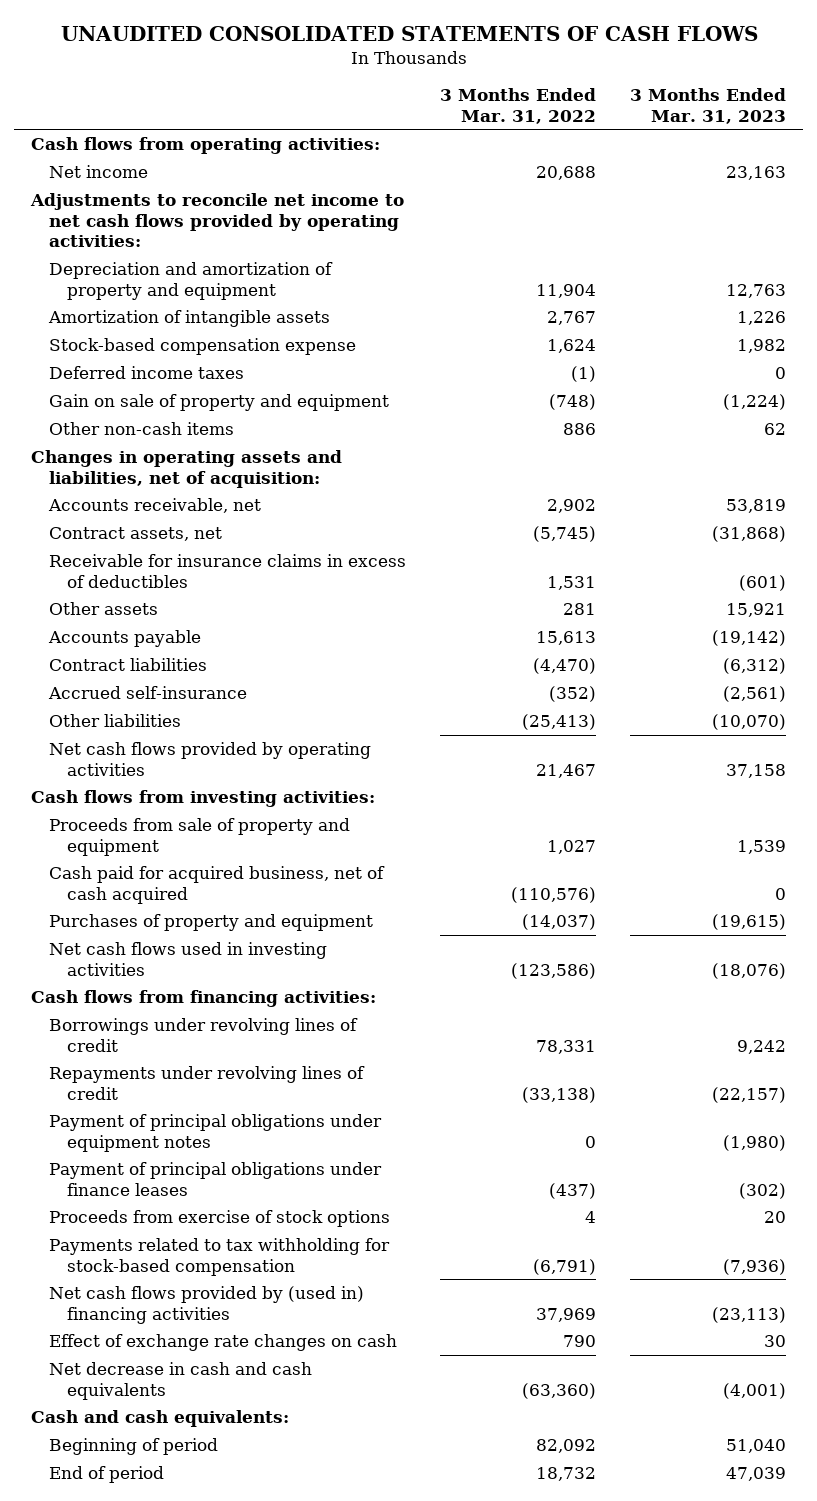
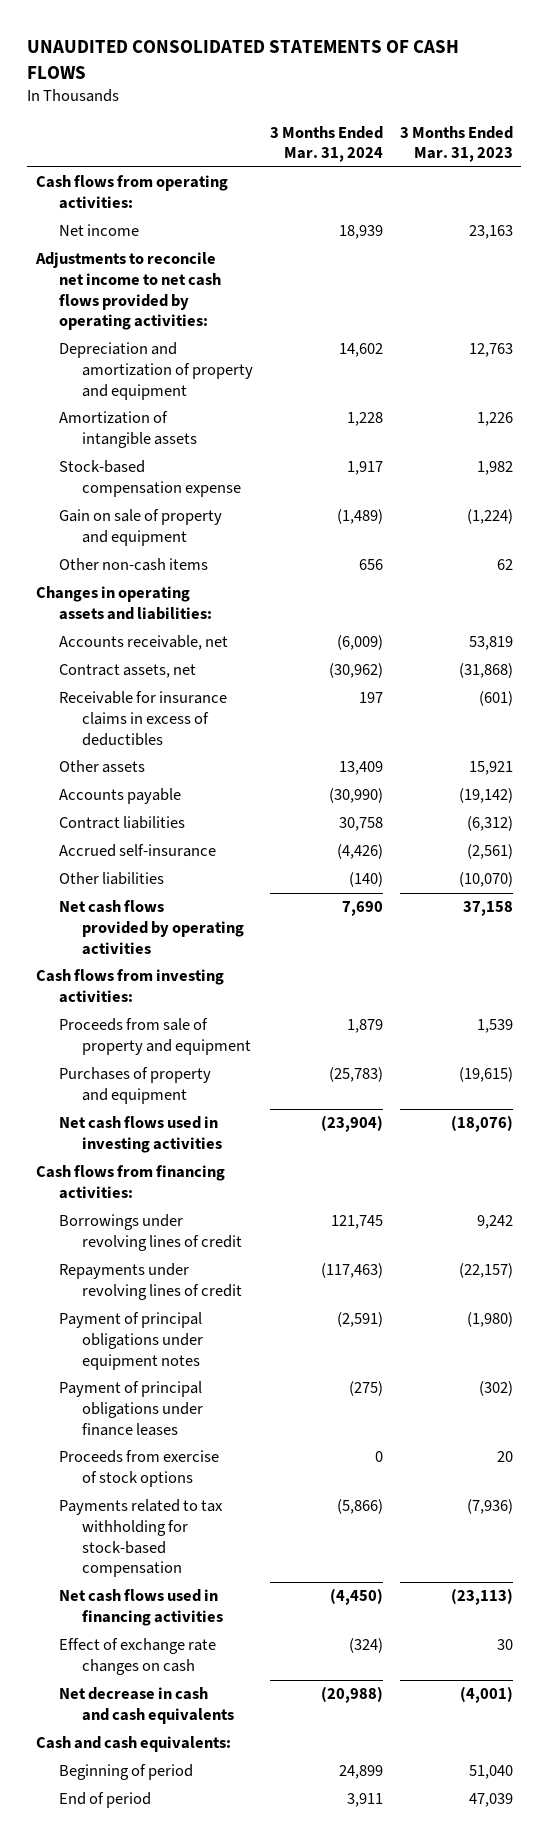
- | 3 Months Ended Mar. 31, 2022 | 3 Months Ended Mar. 31, 2023
+ | 3 Months Ended Mar. 31, 2024 | 3 Months Ended Mar. 31, 2023
- Deferred income taxes | (1) | 0
- Changes in operating assets and liabilities, net of acquisition:
+ Changes in operating assets and liabilities:
- Cash paid for acquired business, net of cash acquired | (110,576) | 0
- Net cash flows provided by (used in) financing activities | 37,969 | (23,113)
+ Net cash flows used in financing activities | (4,450) | (23,113)

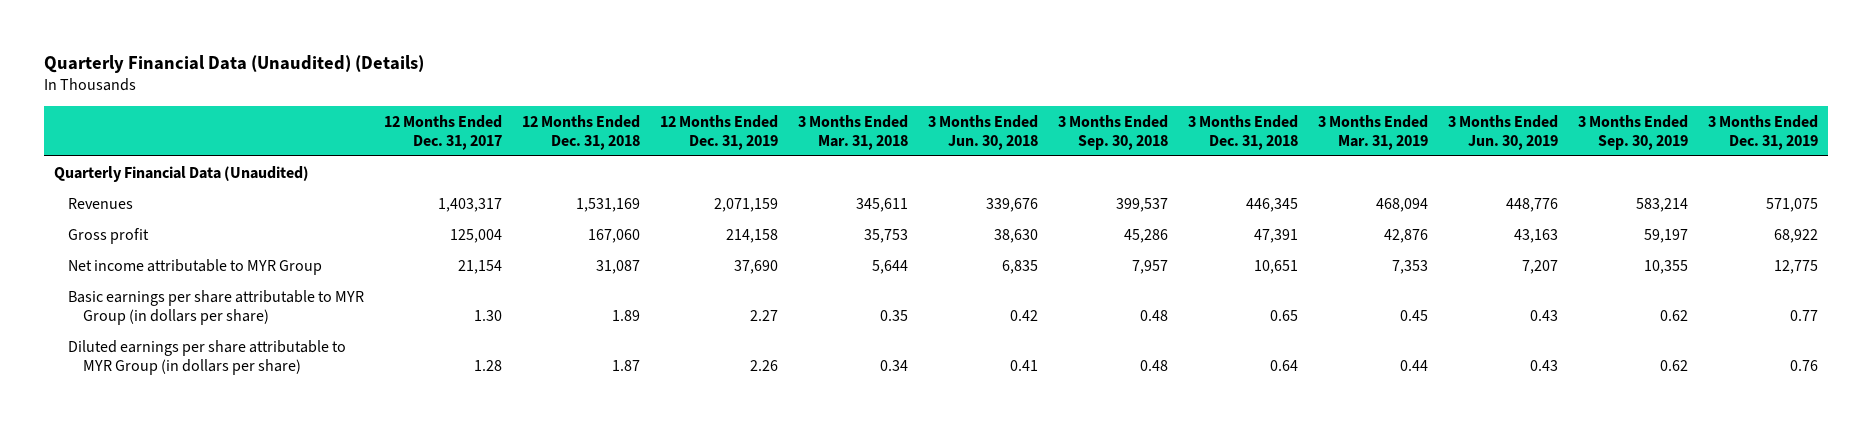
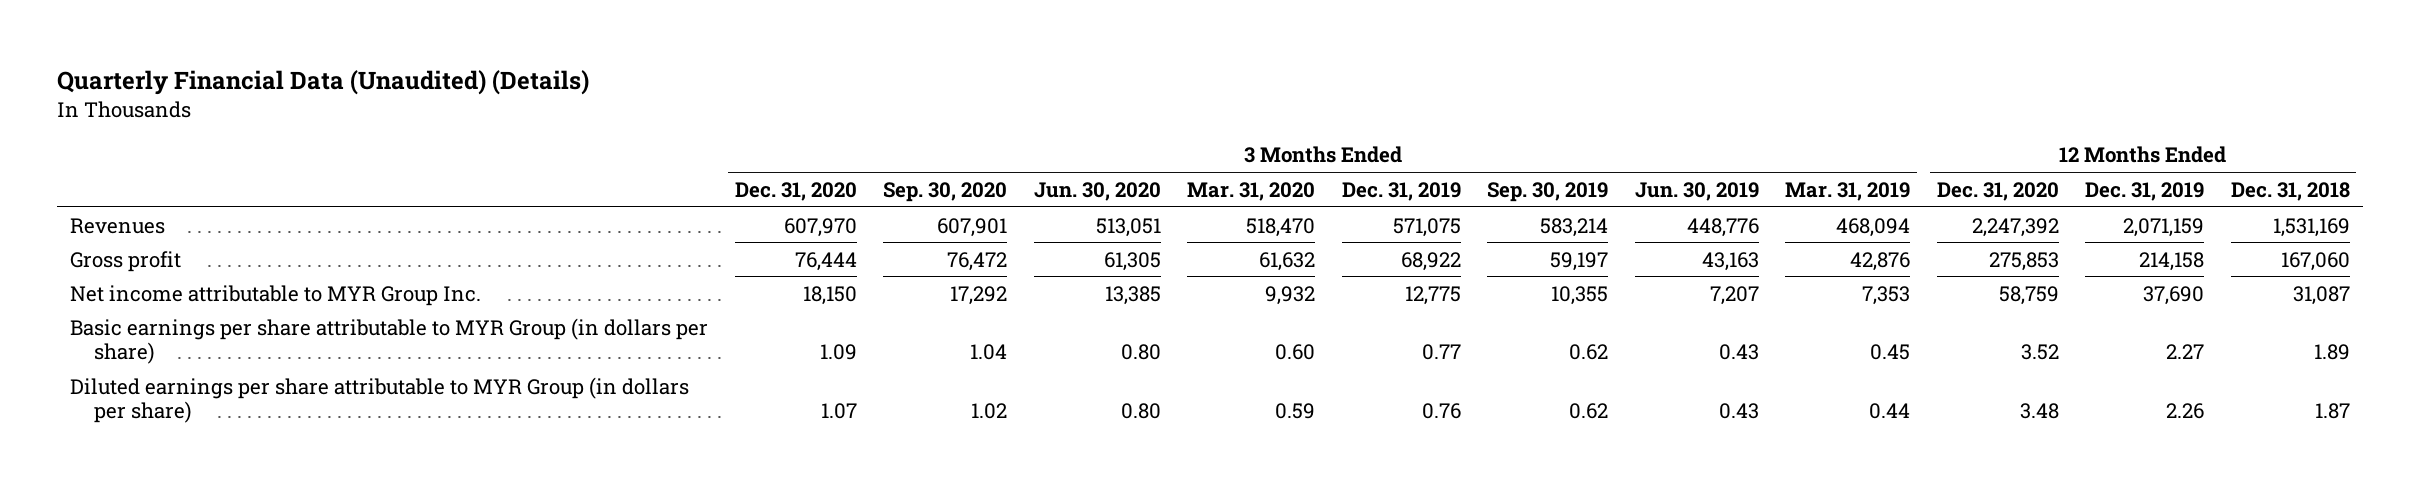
- | 12 Months Ended Dec. 31, 2017 | 12 Months Ended Dec. 31, 2018 | 12 Months Ended Dec. 31, 2019 | 3 Months Ended Mar. 31, 2018 | 3 Months Ended Jun. 30, 2018 | 3 Months Ended Sep. 30, 2018 | 3 Months Ended Dec. 31, 2018 | 3 Months Ended Mar. 31, 2019 | 3 Months Ended Jun. 30, 2019 | 3 Months Ended Sep. 30, 2019 | 3 Months Ended Dec. 31, 2019
+ | 3 Months Ended Dec. 31, 2020 | 3 Months Ended Sep. 30, 2020 | 3 Months Ended Jun. 30, 2020 | 3 Months Ended Mar. 31, 2020 | 3 Months Ended Dec. 31, 2019 | 3 Months Ended Sep. 30, 2019 | 3 Months Ended Jun. 30, 2019 | 3 Months Ended Mar. 31, 2019 | 12 Months Ended Dec. 31, 2020 | 12 Months Ended Dec. 31, 2019 | 12 Months Ended Dec. 31, 2018
- Quarterly Financial Data (Unaudited)
- Net income attributable to MYR Group | 21,154 | 31,087 | 37,690 | 5,644 | 6,835 | 7,957 | 10,651 | 7,353 | 7,207 | 10,355 | 12,775
+ Net income attributable to MYR Group Inc. | 18,150 | 17,292 | 13,385 | 9,932 | 12,775 | 10,355 | 7,207 | 7,353 | 58,759 | 37,690 | 31,087

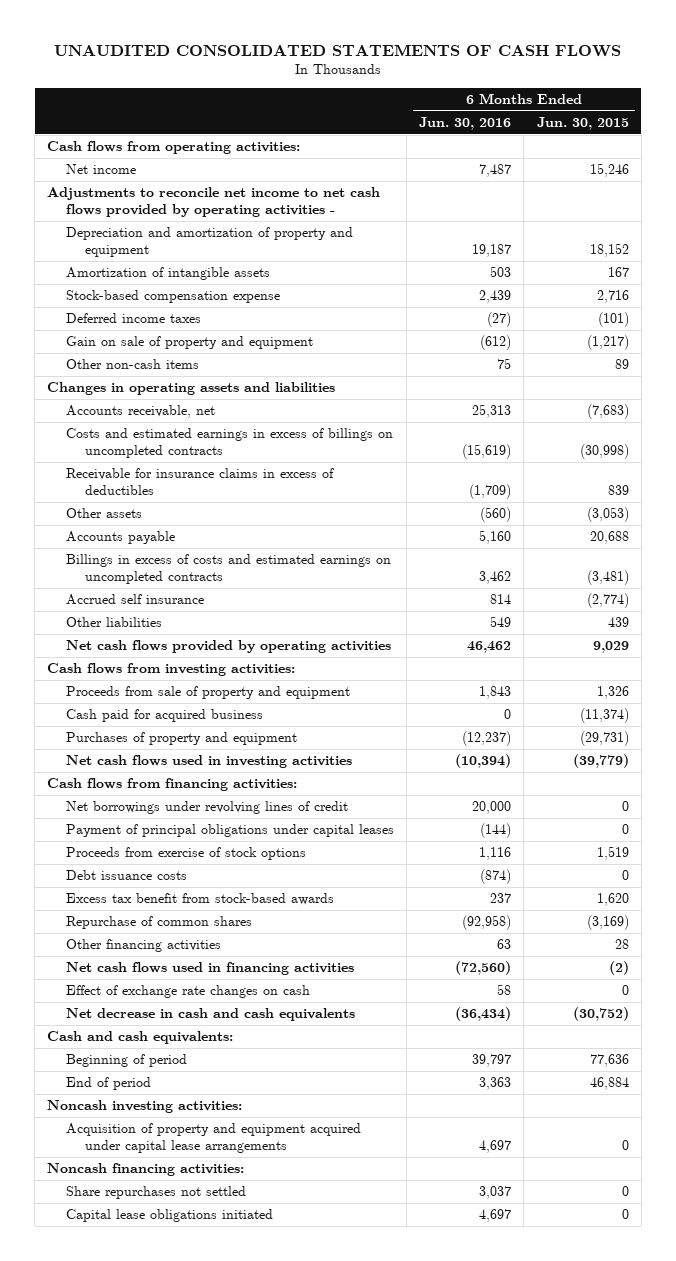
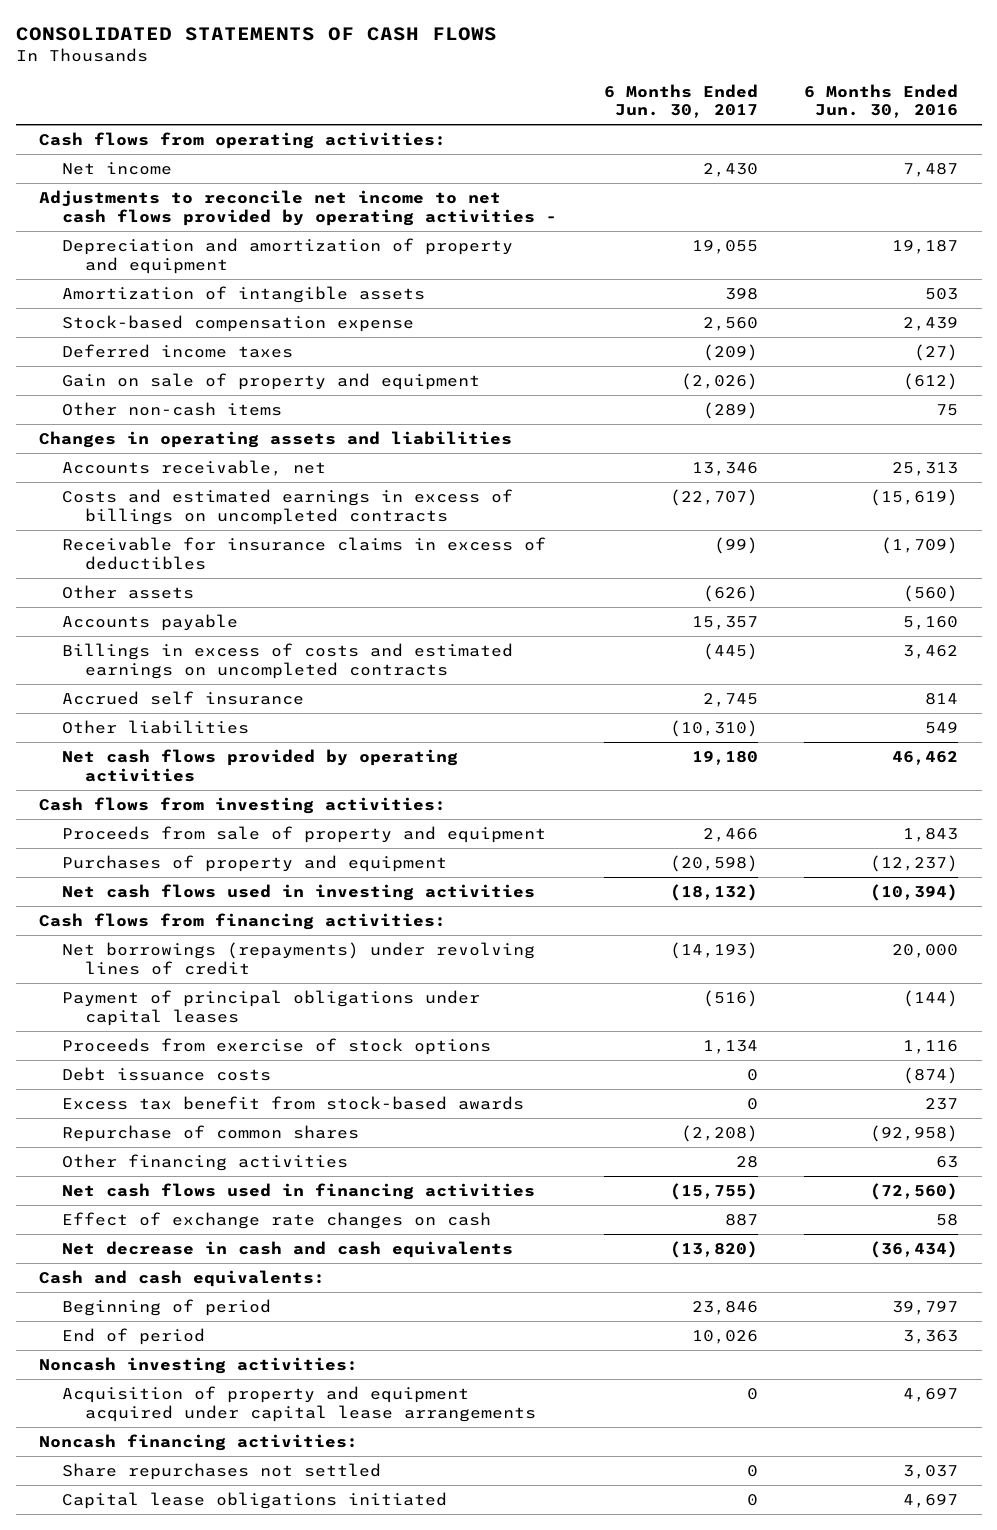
- UNAUDITED CONSOLIDATED STATEMENTS OF CASH FLOWS
+ CONSOLIDATED STATEMENTS OF CASH FLOWS
- | 6 Months Ended Jun. 30, 2016 | 6 Months Ended Jun. 30, 2015
+ | 6 Months Ended Jun. 30, 2017 | 6 Months Ended Jun. 30, 2016
- Cash paid for acquired business | 0 | (11,374)
- Net borrowings under revolving lines of credit | 20,000 | 0
+ Net borrowings (repayments) under revolving lines of credit | (14,193) | 20,000

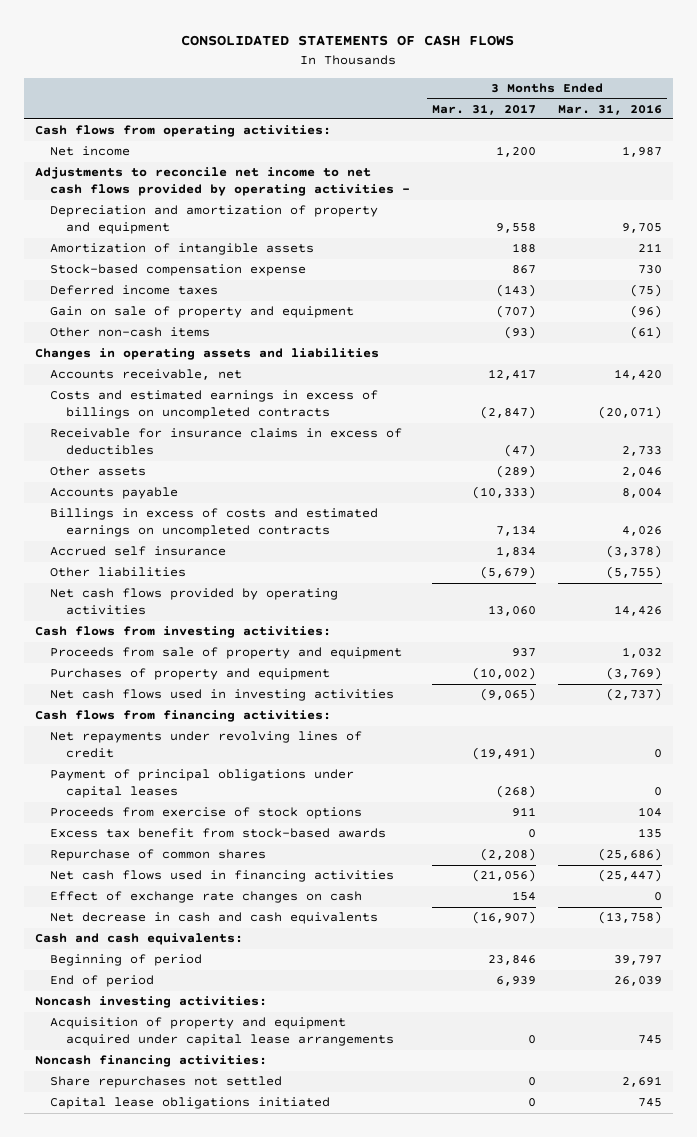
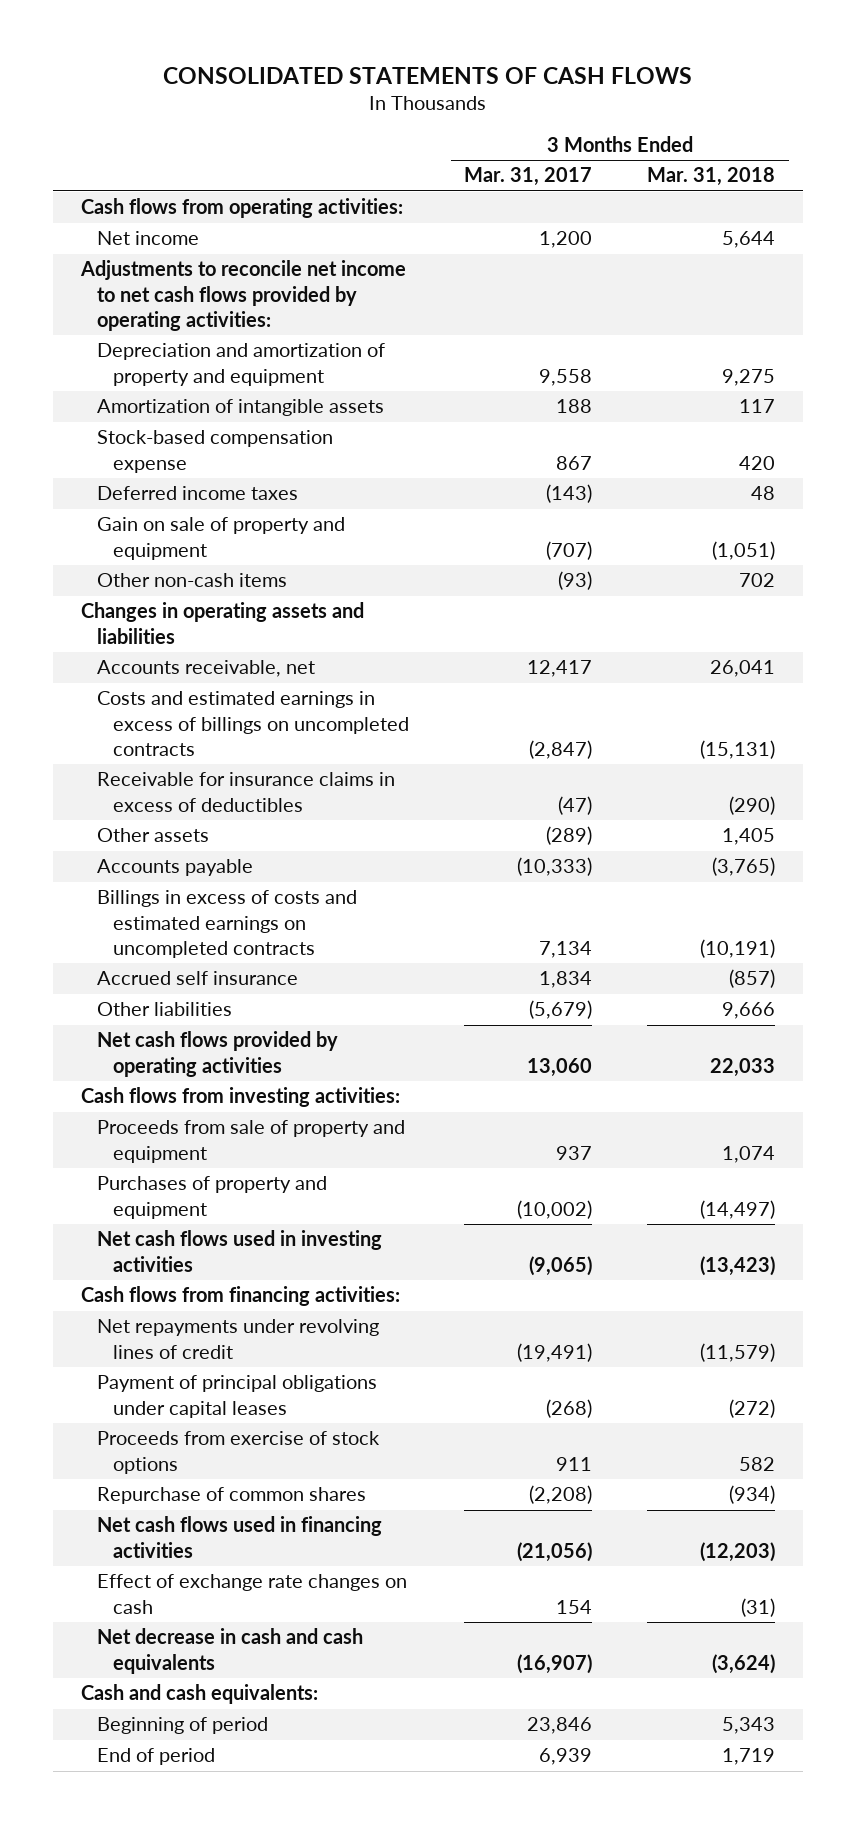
- | 3 Months Ended Mar. 31, 2017 | 3 Months Ended Mar. 31, 2016
+ | 3 Months Ended Mar. 31, 2017 | 3 Months Ended Mar. 31, 2018
- Adjustments to reconcile net income to net cash flows provided by operating activities -
+ Adjustments to reconcile net income to net cash flows provided by operating activities:
- Excess tax benefit from stock-based awards | 0 | 135
- Noncash investing activities:
- Acquisition of property and equipment acquired under capital lease arrangements | 0 | 745
- Noncash financing activities:
- Share repurchases not settled | 0 | 2,691
- Capital lease obligations initiated | 0 | 745

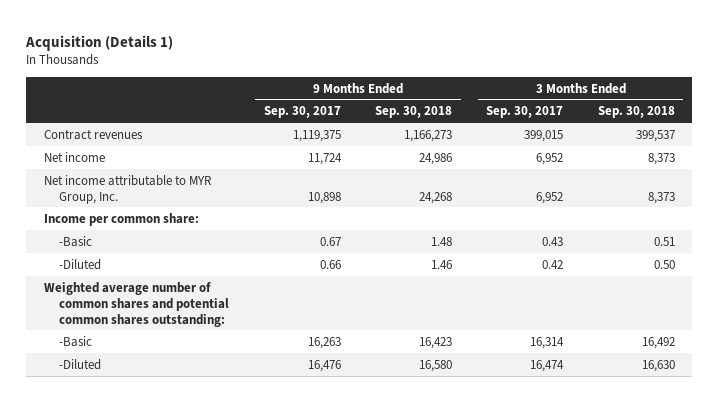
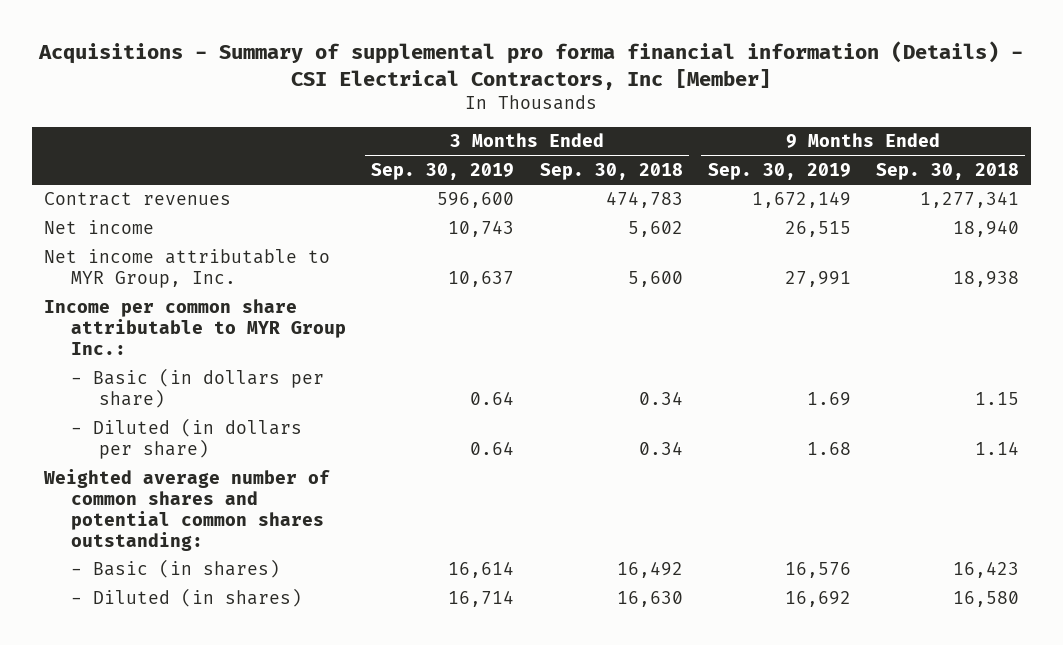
- Acquisition (Details 1)
+ Acquisitions - Summary of supplemental pro forma financial information (Details) - CSI Electrical Contractors, Inc [Member]
- | 9 Months Ended Sep. 30, 2017 | 9 Months Ended Sep. 30, 2018 | 3 Months Ended Sep. 30, 2017 | 3 Months Ended Sep. 30, 2018
+ | 3 Months Ended Sep. 30, 2019 | 3 Months Ended Sep. 30, 2018 | 9 Months Ended Sep. 30, 2019 | 9 Months Ended Sep. 30, 2018
- Contract revenues | 1,119,375 | 1,166,273 | 399,015 | 399,537
- Net income | 11,724 | 24,986 | 6,952 | 8,373
- Net income attributable to MYR Group, Inc. | 10,898 | 24,268 | 6,952 | 8,373
- Income per common share:
- -Basic | 0.67 | 1.48 | 0.43 | 0.51
- -Diluted | 0.66 | 1.46 | 0.42 | 0.50
+ Contract revenues | 596,600 | 474,783 | 1,672,149 | 1,277,341
+ Net income | 10,743 | 5,602 | 26,515 | 18,940
+ Net income attributable to MYR Group, Inc. | 10,637 | 5,600 | 27,991 | 18,938
+ Income per common share attributable to MYR Group Inc.:
+ - Basic (in dollars per share) | 0.64 | 0.34 | 1.69 | 1.15
+ - Diluted (in dollars per share) | 0.64 | 0.34 | 1.68 | 1.14
- -Basic | 16,263 | 16,423 | 16,314 | 16,492
- -Diluted | 16,476 | 16,580 | 16,474 | 16,630
+ - Basic (in shares) | 16,614 | 16,492 | 16,576 | 16,423
+ - Diluted (in shares) | 16,714 | 16,630 | 16,692 | 16,580

